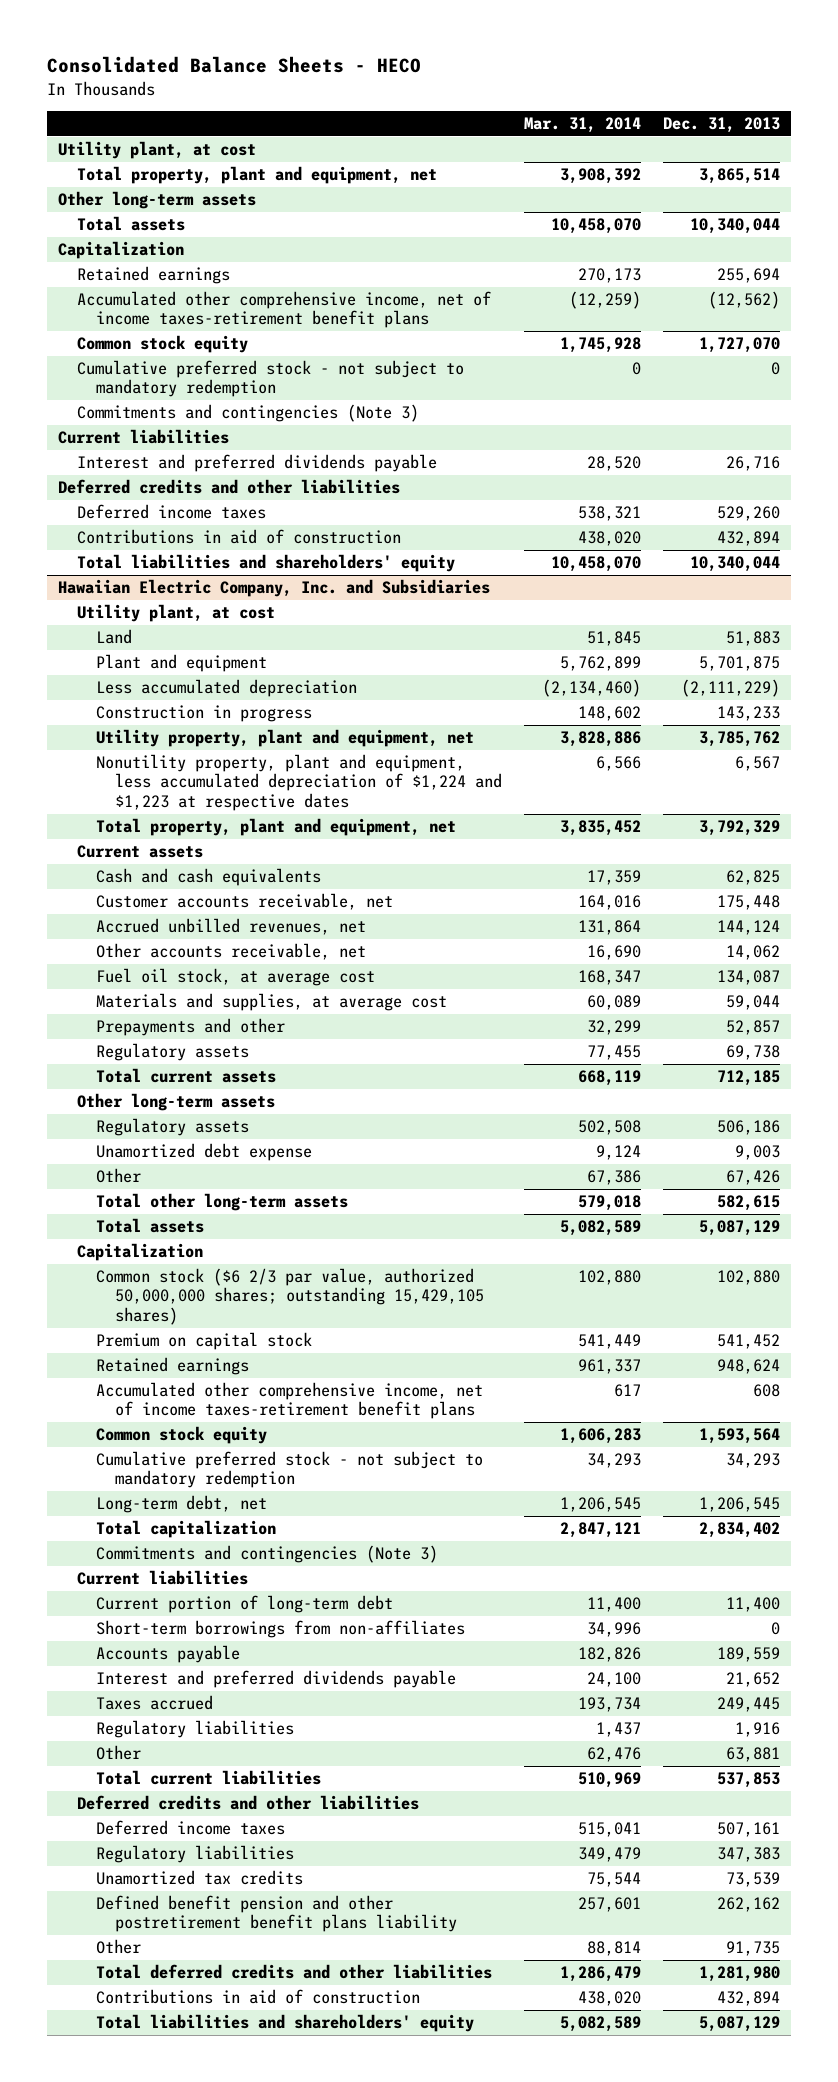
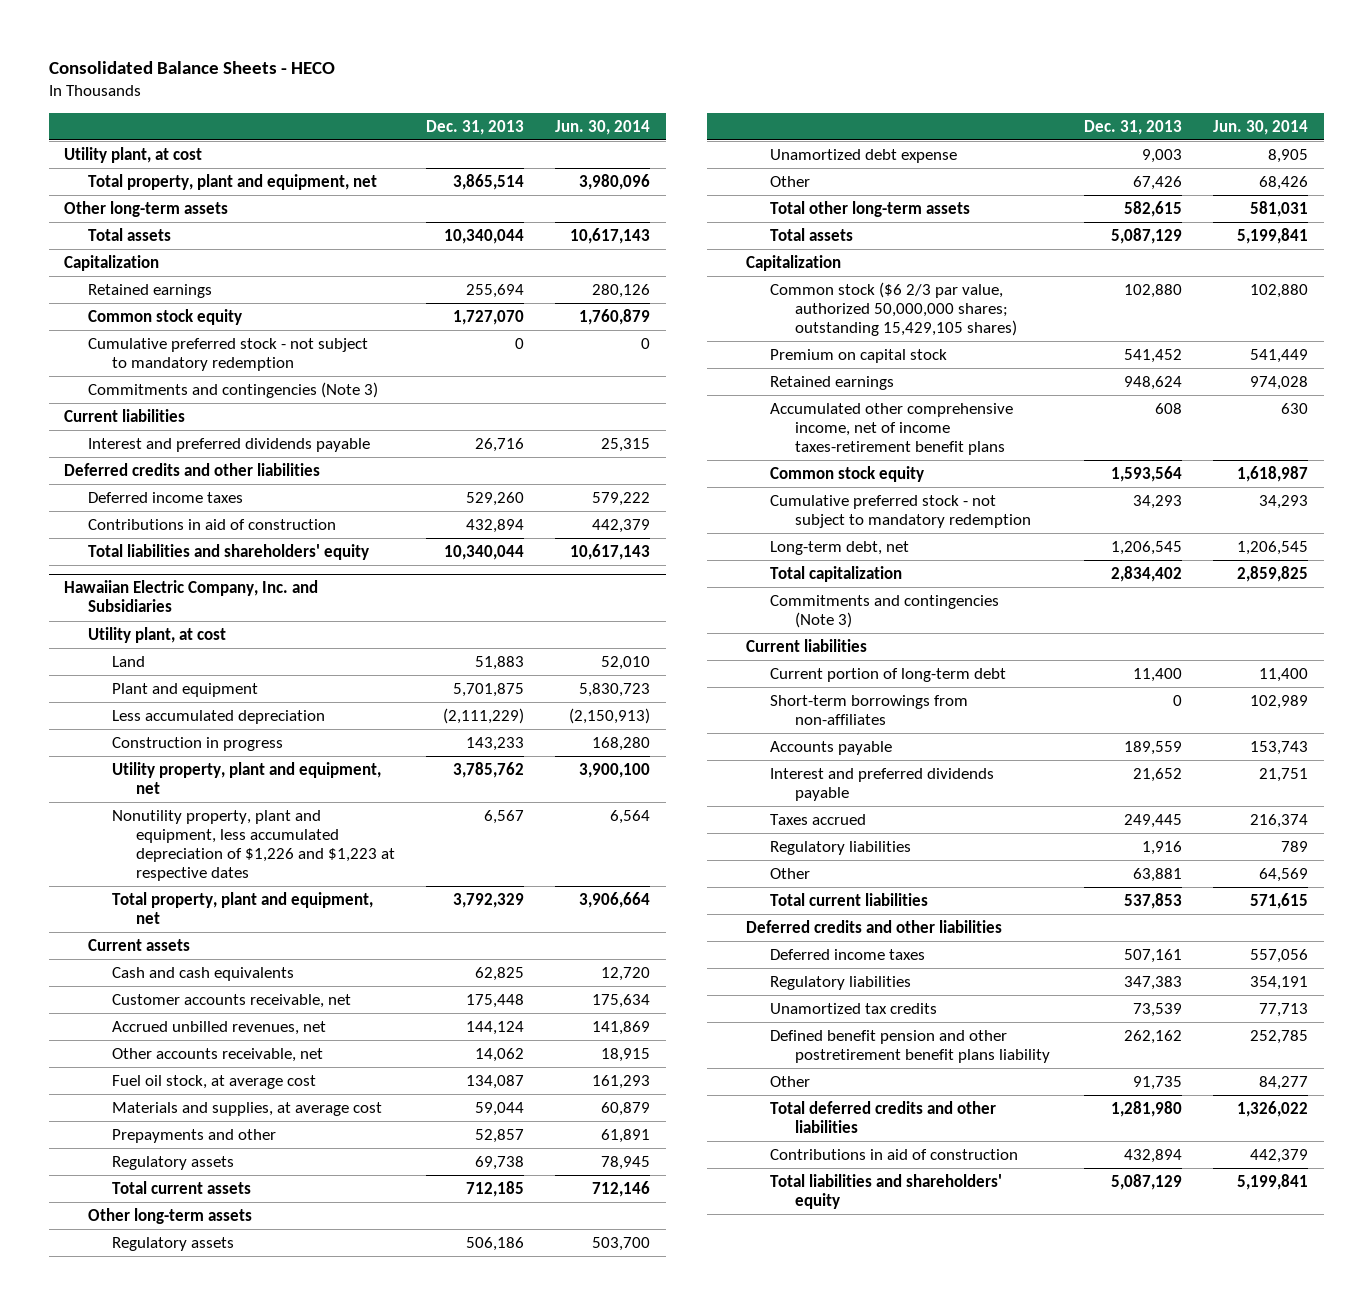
- | Mar. 31, 2014 | Dec. 31, 2013
+ | Dec. 31, 2013 | Jun. 30, 2014
- Accumulated other comprehensive income, net of income taxes-retirement benefit plans | (12,259) | (12,562)
@ Hawaiian Electric Company, Inc. and Subsidiaries
- Nonutility property, plant and equipment, less accumulated depreciation of $1,224 and $1,223 at respective dates | 6,566 | 6,567
+ Nonutility property, plant and equipment, less accumulated depreciation of $1,226 and $1,223 at respective dates | 6,567 | 6,564

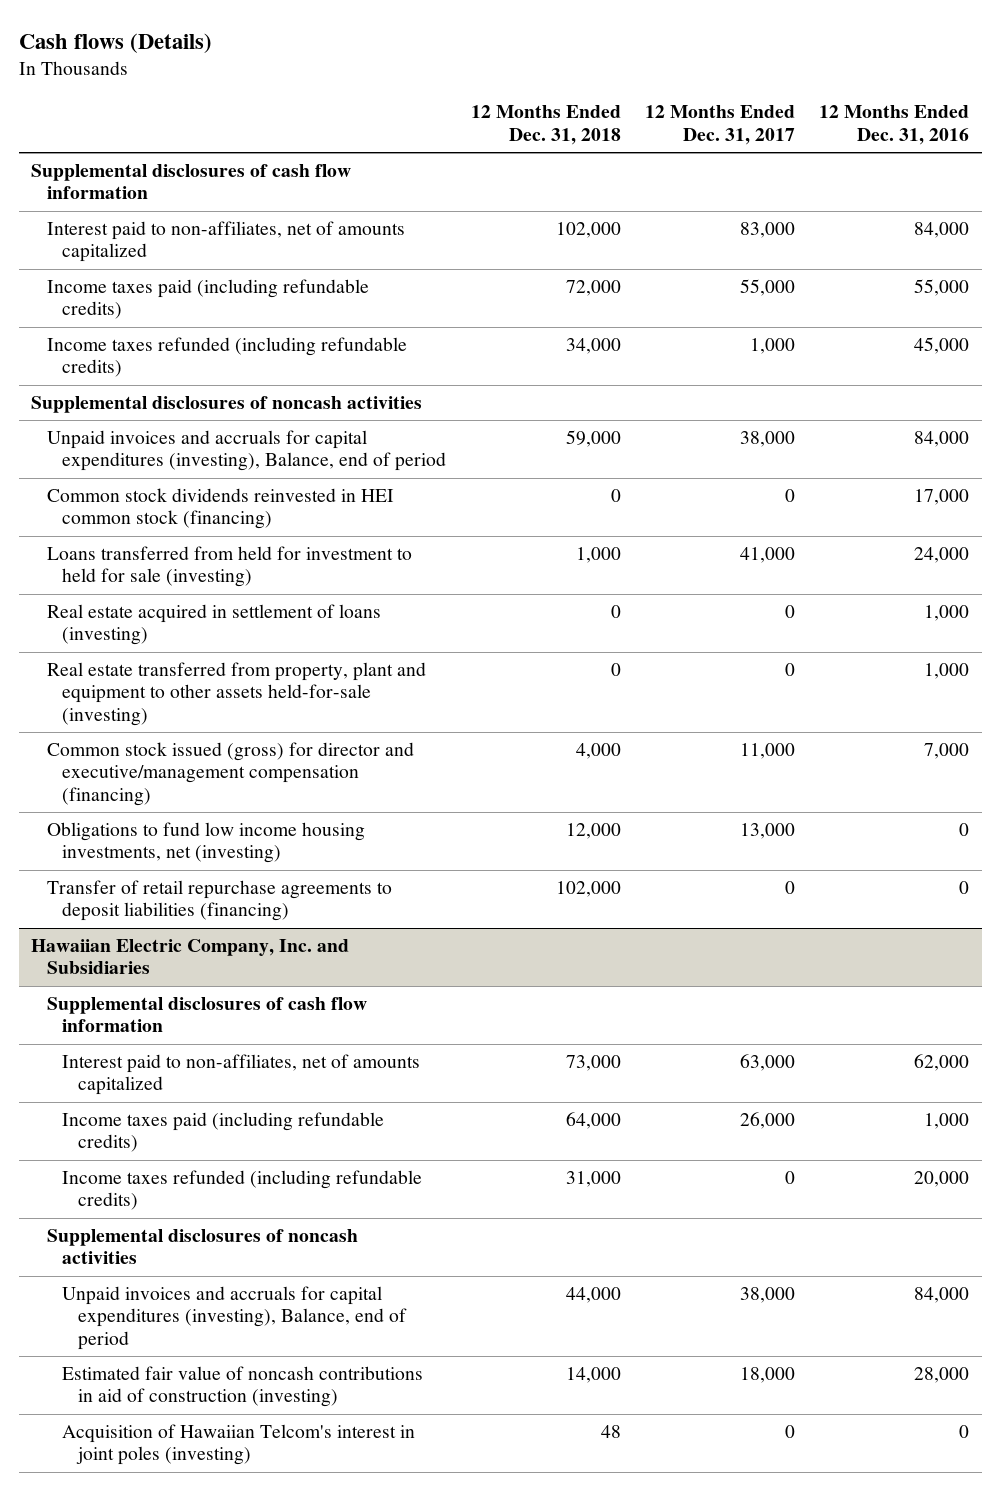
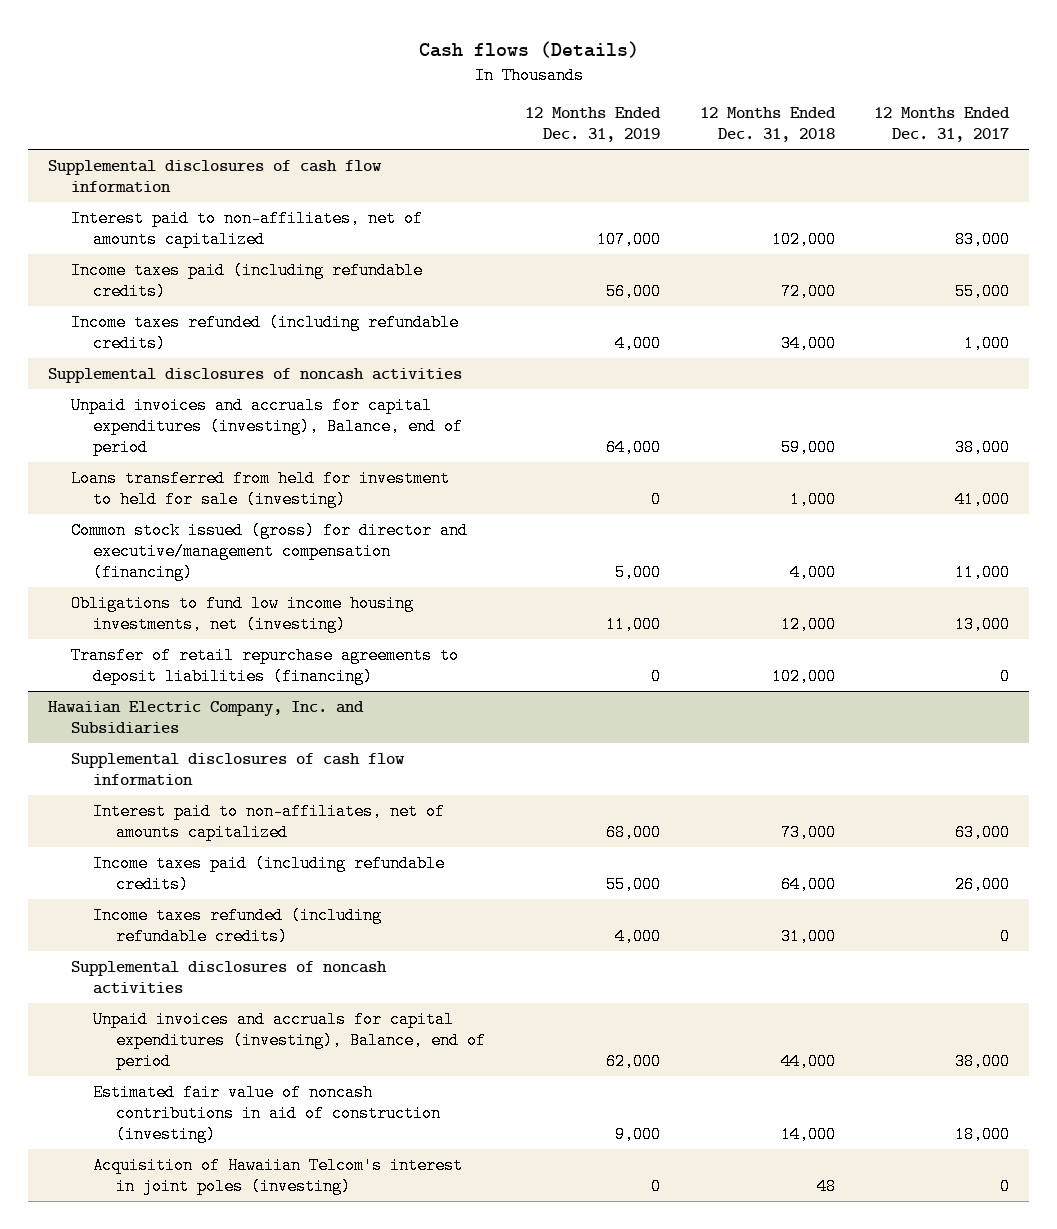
- | 12 Months Ended Dec. 31, 2018 | 12 Months Ended Dec. 31, 2017 | 12 Months Ended Dec. 31, 2016
+ | 12 Months Ended Dec. 31, 2019 | 12 Months Ended Dec. 31, 2018 | 12 Months Ended Dec. 31, 2017
- Common stock dividends reinvested in HEI common stock (financing) | 0 | 0 | 17,000
- Real estate acquired in settlement of loans (investing) | 0 | 0 | 1,000
- Real estate transferred from property, plant and equipment to other assets held-for-sale (investing) | 0 | 0 | 1,000

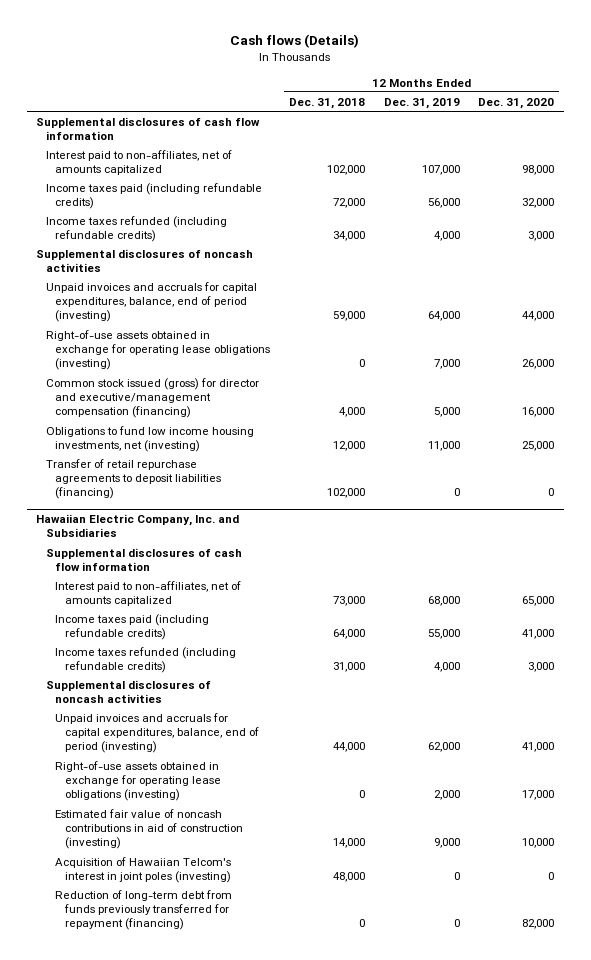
- | 12 Months Ended Dec. 31, 2019 | 12 Months Ended Dec. 31, 2018 | 12 Months Ended Dec. 31, 2017
+ | 12 Months Ended Dec. 31, 2018 | 12 Months Ended Dec. 31, 2019 | 12 Months Ended Dec. 31, 2020
- Unpaid invoices and accruals for capital expenditures (investing), Balance, end of period | 64,000 | 59,000 | 38,000
- Loans transferred from held for investment to held for sale (investing) | 0 | 1,000 | 41,000
+ Unpaid invoices and accruals for capital expenditures, balance, end of period (investing) | 59,000 | 64,000 | 44,000
+ Right-of-use assets obtained in exchange for operating lease obligations (investing) | 0 | 7,000 | 26,000
@ Hawaiian Electric Company, Inc. and Subsidiaries
- Unpaid invoices and accruals for capital expenditures (investing), Balance, end of period | 62,000 | 44,000 | 38,000
+ Unpaid invoices and accruals for capital expenditures, balance, end of period (investing) | 44,000 | 62,000 | 41,000
+ Right-of-use assets obtained in exchange for operating lease obligations (investing) | 0 | 2,000 | 17,000
- Acquisition of Hawaiian Telcom's interest in joint poles (investing) | 0 | 48 | 0
+ Acquisition of Hawaiian Telcom's interest in joint poles (investing) | 48,000 | 0 | 0
+ Reduction of long-term debt from funds previously transferred for repayment (financing) | 0 | 0 | 82,000

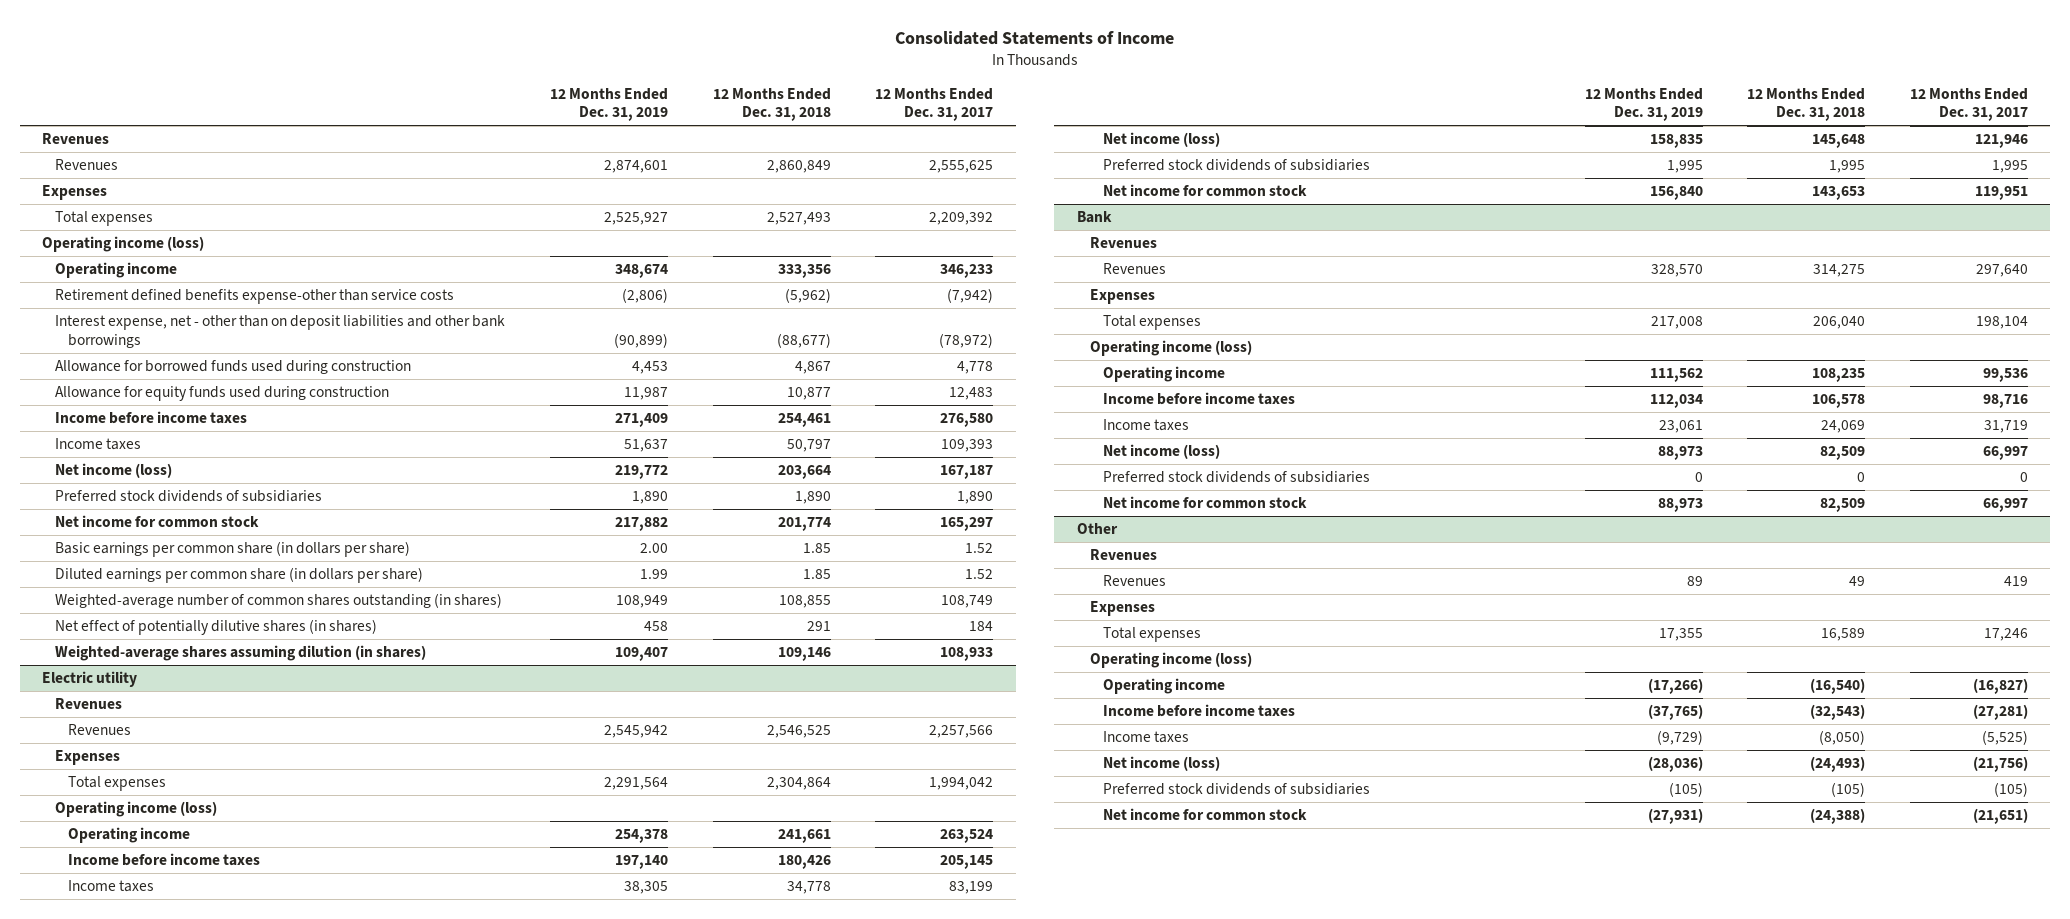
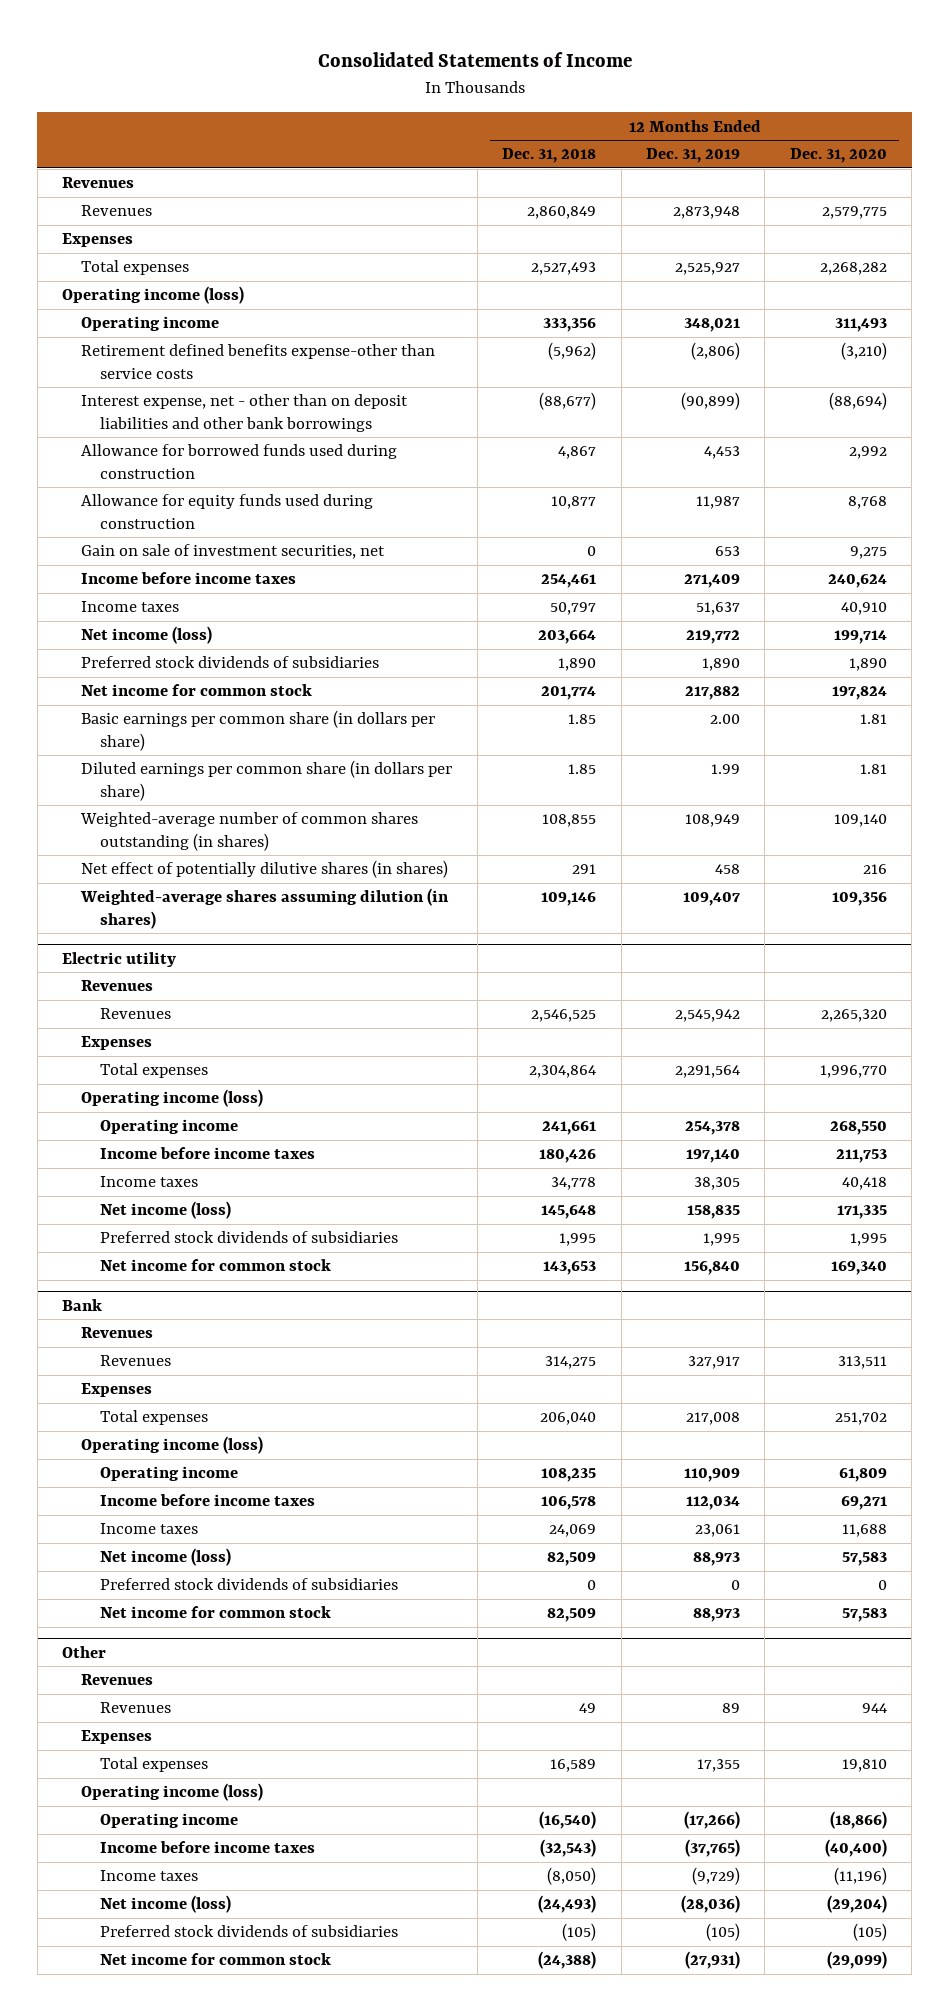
- | 12 Months Ended Dec. 31, 2019 | 12 Months Ended Dec. 31, 2018 | 12 Months Ended Dec. 31, 2017
+ | 12 Months Ended Dec. 31, 2018 | 12 Months Ended Dec. 31, 2019 | 12 Months Ended Dec. 31, 2020
- Revenues | 2,874,601 | 2,860,849 | 2,555,625
+ Revenues | 2,860,849 | 2,873,948 | 2,579,775
- Operating income | 348,674 | 333,356 | 346,233
+ Operating income | 333,356 | 348,021 | 311,493
+ Gain on sale of investment securities, net | 0 | 653 | 9,275
@ Bank
- Revenues | 328,570 | 314,275 | 297,640
+ Revenues | 314,275 | 327,917 | 313,511
- Operating income | 111,562 | 108,235 | 99,536
+ Operating income | 108,235 | 110,909 | 61,809

